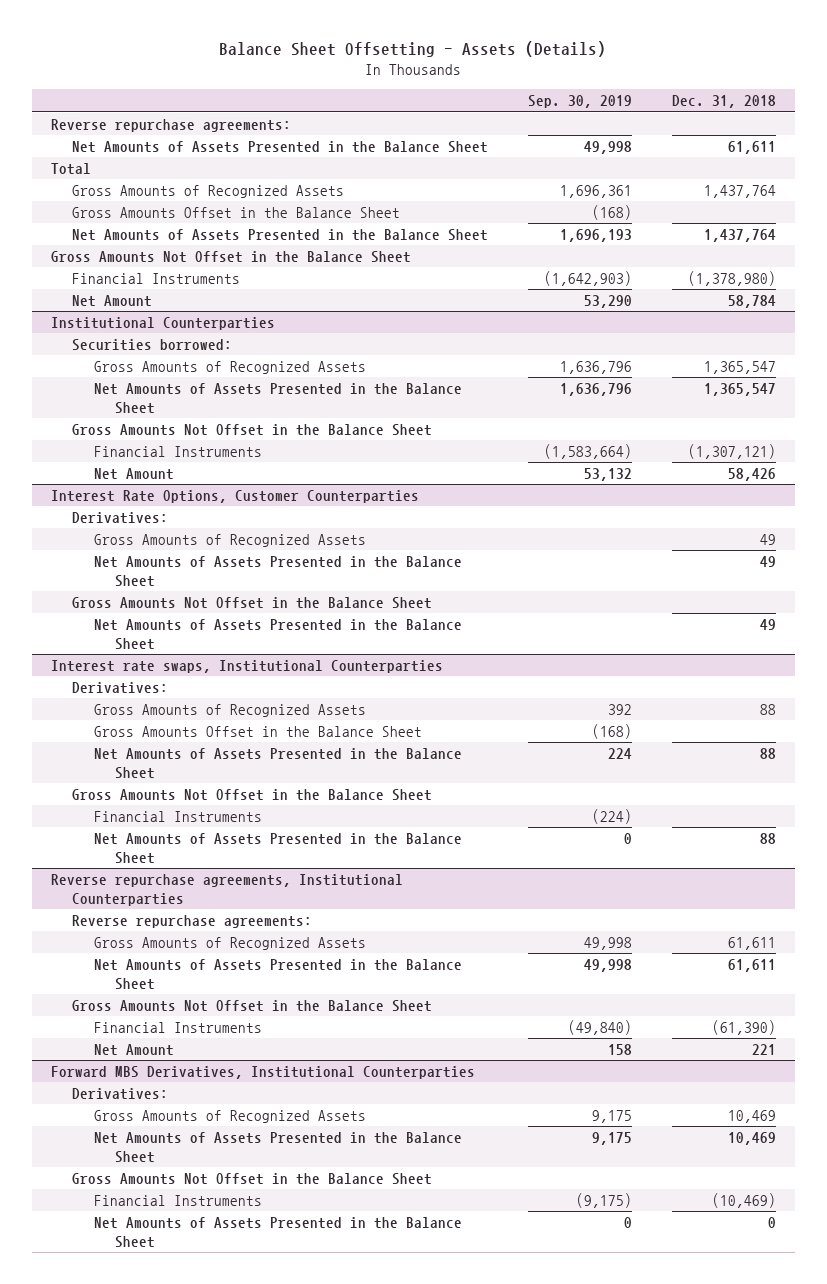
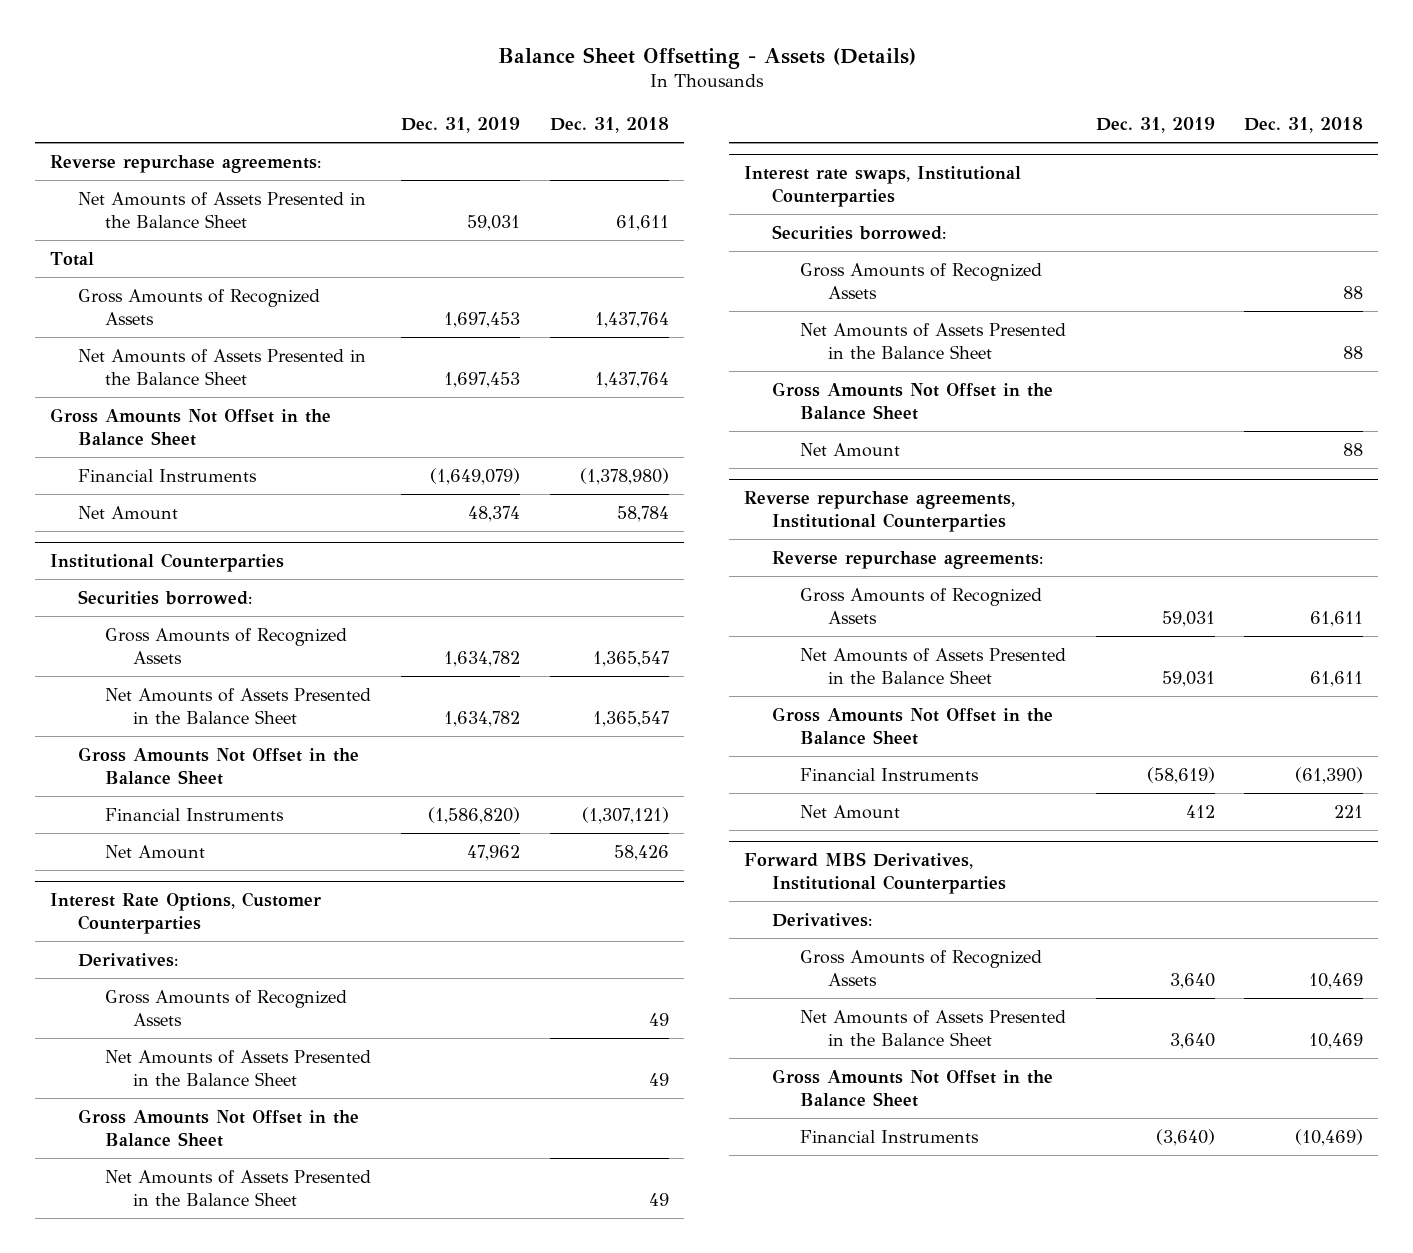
- | Sep. 30, 2019 | Dec. 31, 2018
+ | Dec. 31, 2019 | Dec. 31, 2018
- Gross Amounts Offset in the Balance Sheet | (168) |
@ Interest rate swaps, Institutional Counterparties
- Derivatives:
+ Securities borrowed:
- Gross Amounts Offset in the Balance Sheet | (168) |
- Financial Instruments | (224) |
- Net Amounts of Assets Presented in the Balance Sheet | 0 | 88
+ Net Amount | | 88
@ Forward MBS Derivatives, Institutional Counterparties
- Net Amounts of Assets Presented in the Balance Sheet | 0 | 0

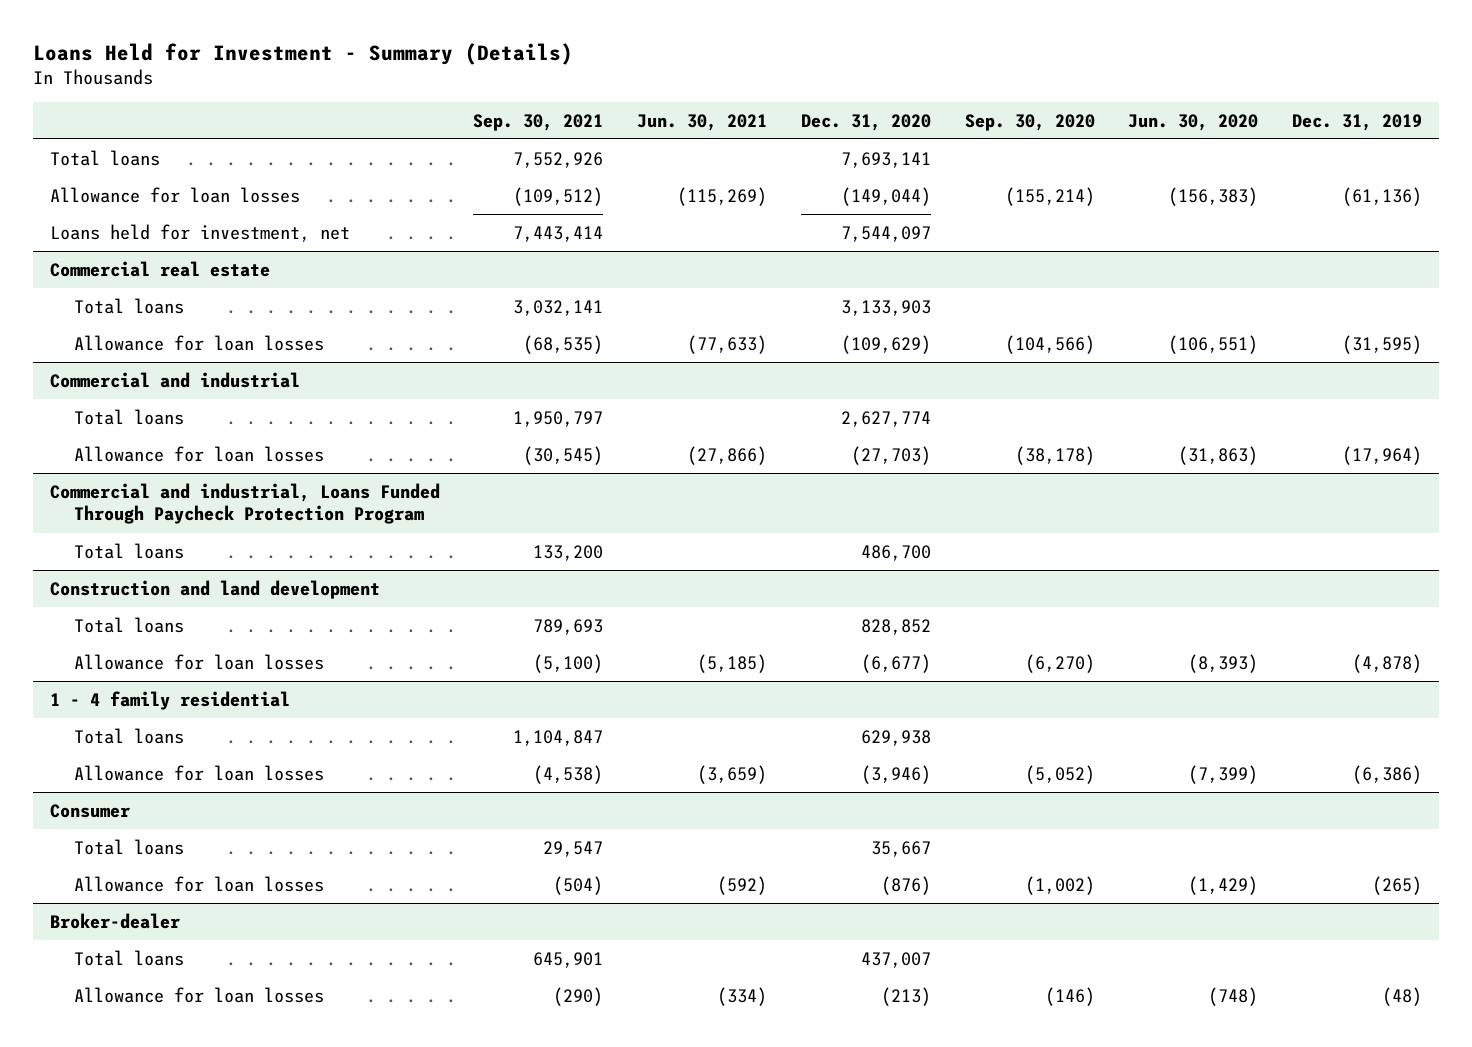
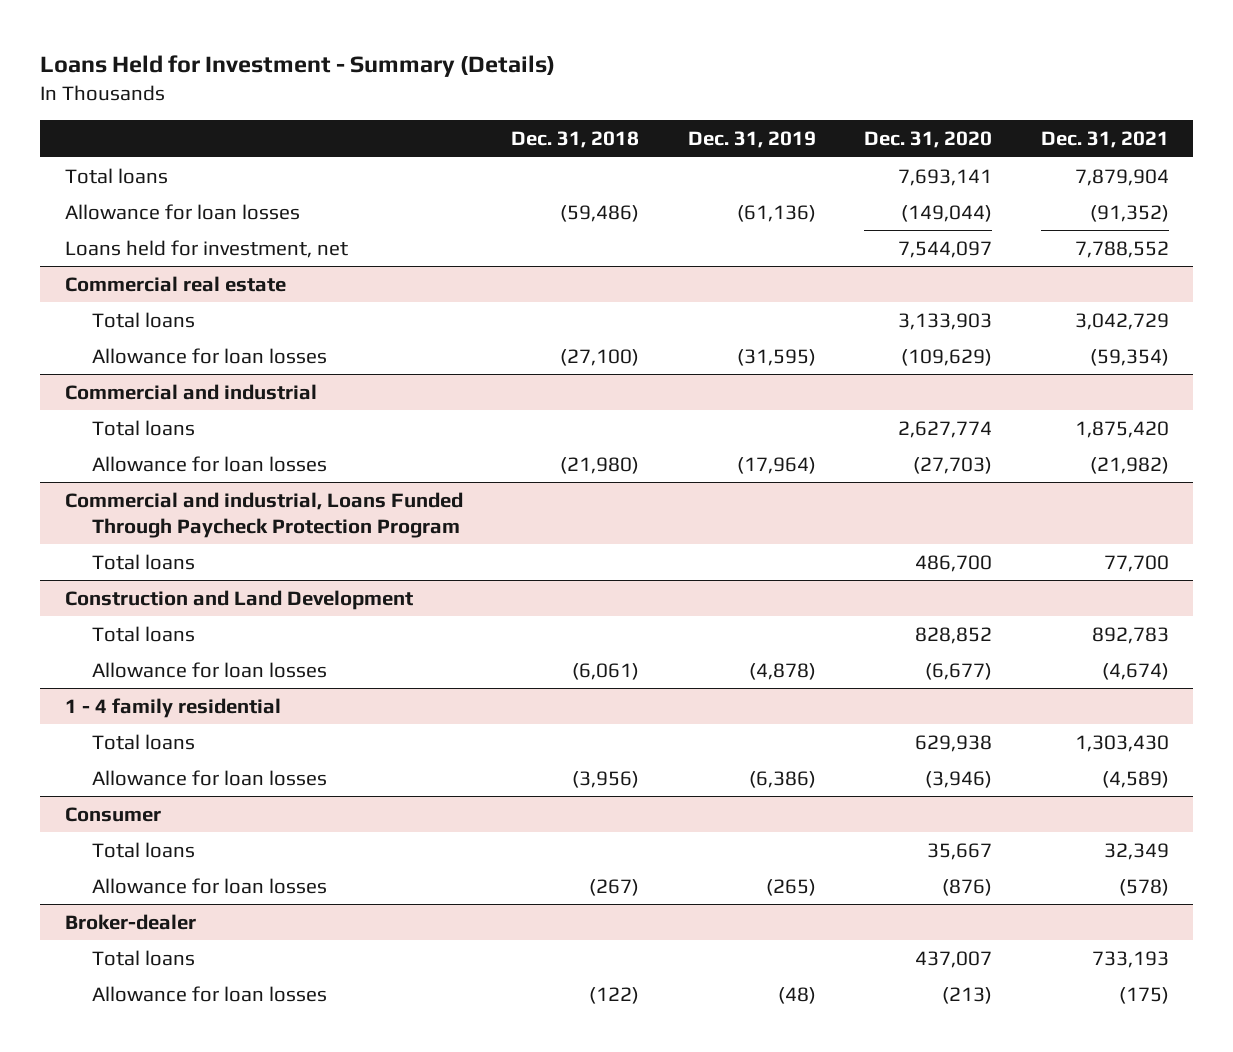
- | Sep. 30, 2021 | Jun. 30, 2021 | Dec. 31, 2020 | Sep. 30, 2020 | Jun. 30, 2020 | Dec. 31, 2019
+ | Dec. 31, 2018 | Dec. 31, 2019 | Dec. 31, 2020 | Dec. 31, 2021
- Construction and land development
+ Construction and Land Development

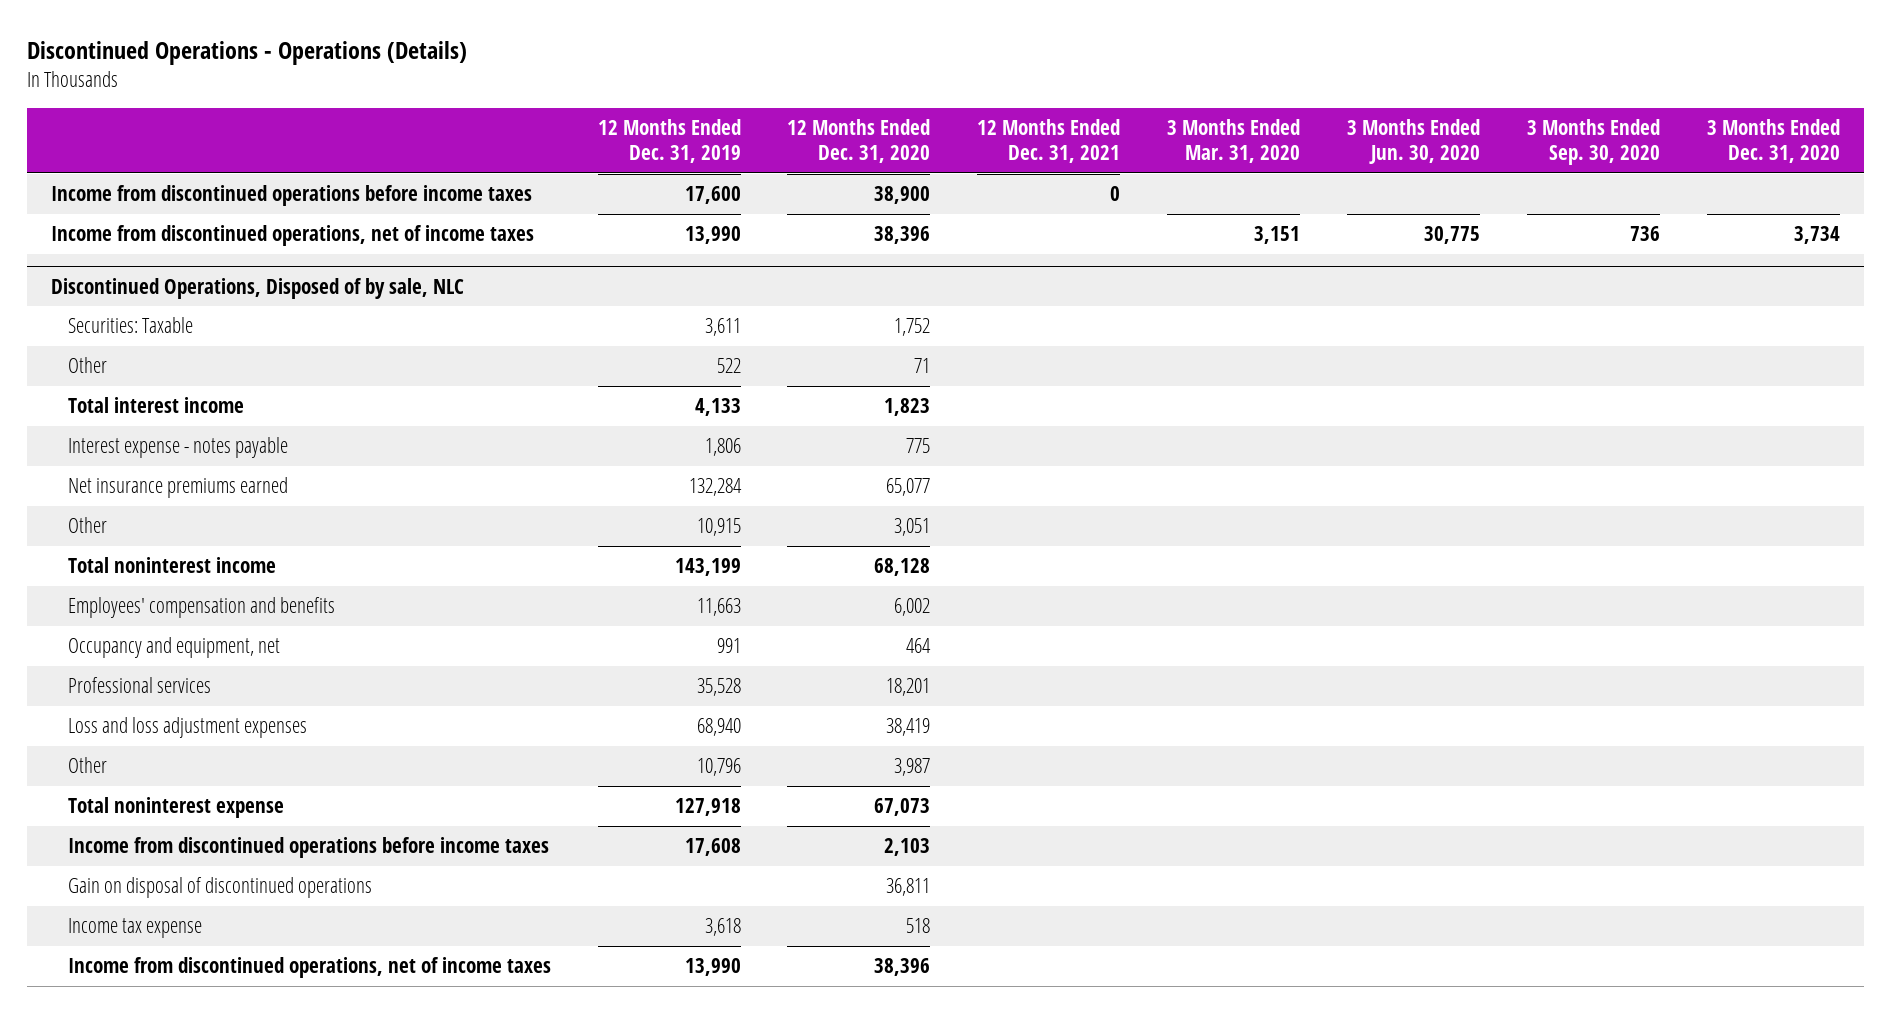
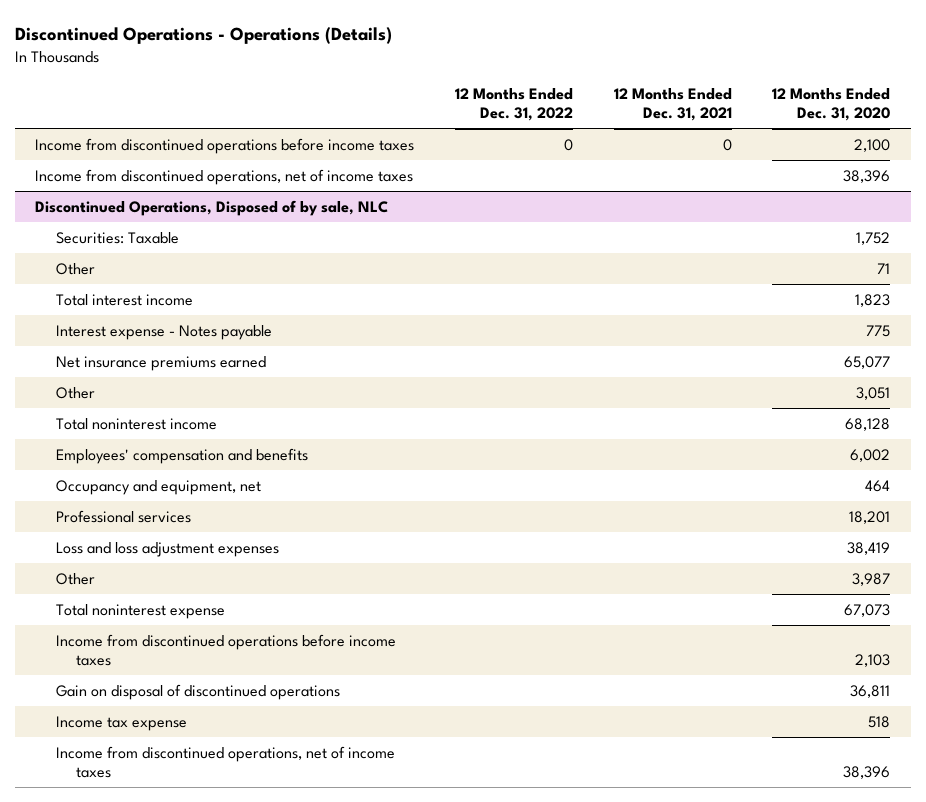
- | 12 Months Ended Dec. 31, 2019 | 12 Months Ended Dec. 31, 2020 | 12 Months Ended Dec. 31, 2021 | 3 Months Ended Mar. 31, 2020 | 3 Months Ended Jun. 30, 2020 | 3 Months Ended Sep. 30, 2020 | 3 Months Ended Dec. 31, 2020
+ | 12 Months Ended Dec. 31, 2022 | 12 Months Ended Dec. 31, 2021 | 12 Months Ended Dec. 31, 2020
- Income from discontinued operations before income taxes | 17,600 | 38,900 | 0 | | | |
+ Income from discontinued operations before income taxes | 0 | 0 | 2,100
@ Discontinued Operations, Disposed of by sale, NLC
- Interest expense - notes payable | 1,806 | 775 | | | | |
+ Interest expense - Notes payable | | | 775

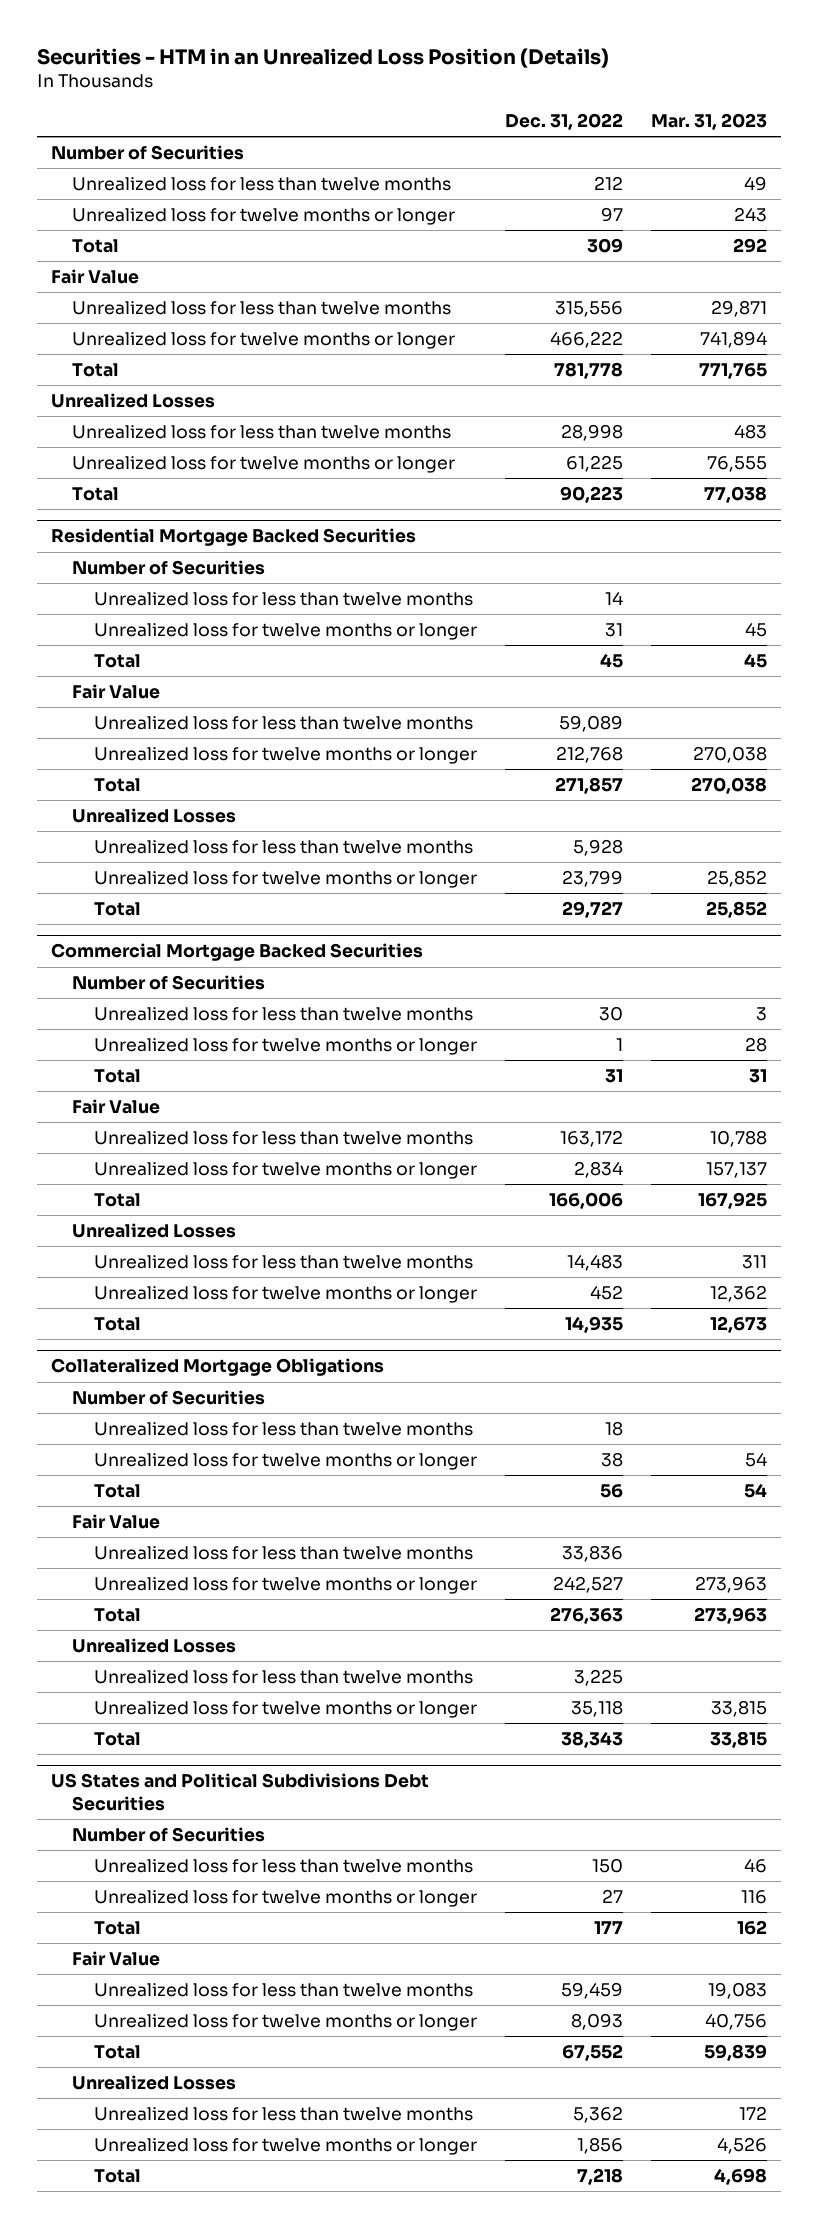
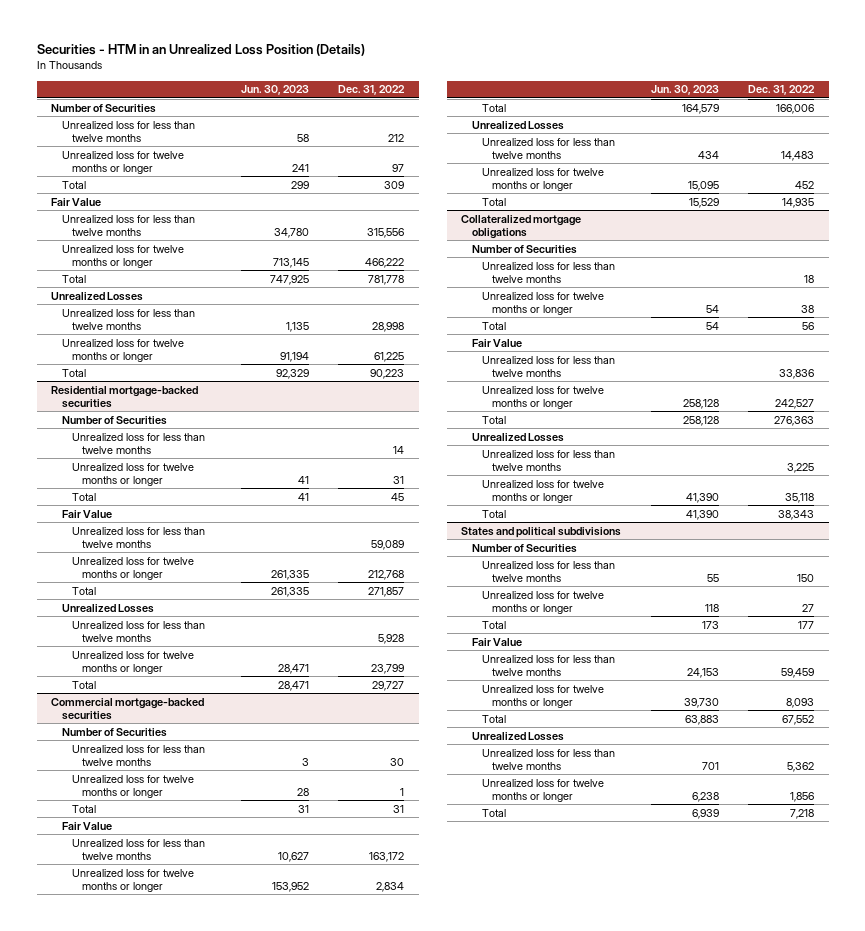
- | Dec. 31, 2022 | Mar. 31, 2023
+ | Jun. 30, 2023 | Dec. 31, 2022
- Residential Mortgage Backed Securities
+ Residential mortgage-backed securities
- Commercial Mortgage Backed Securities
+ Commercial mortgage-backed securities
- Collateralized Mortgage Obligations
+ Collateralized mortgage obligations
- US States and Political Subdivisions Debt Securities
+ States and political subdivisions

